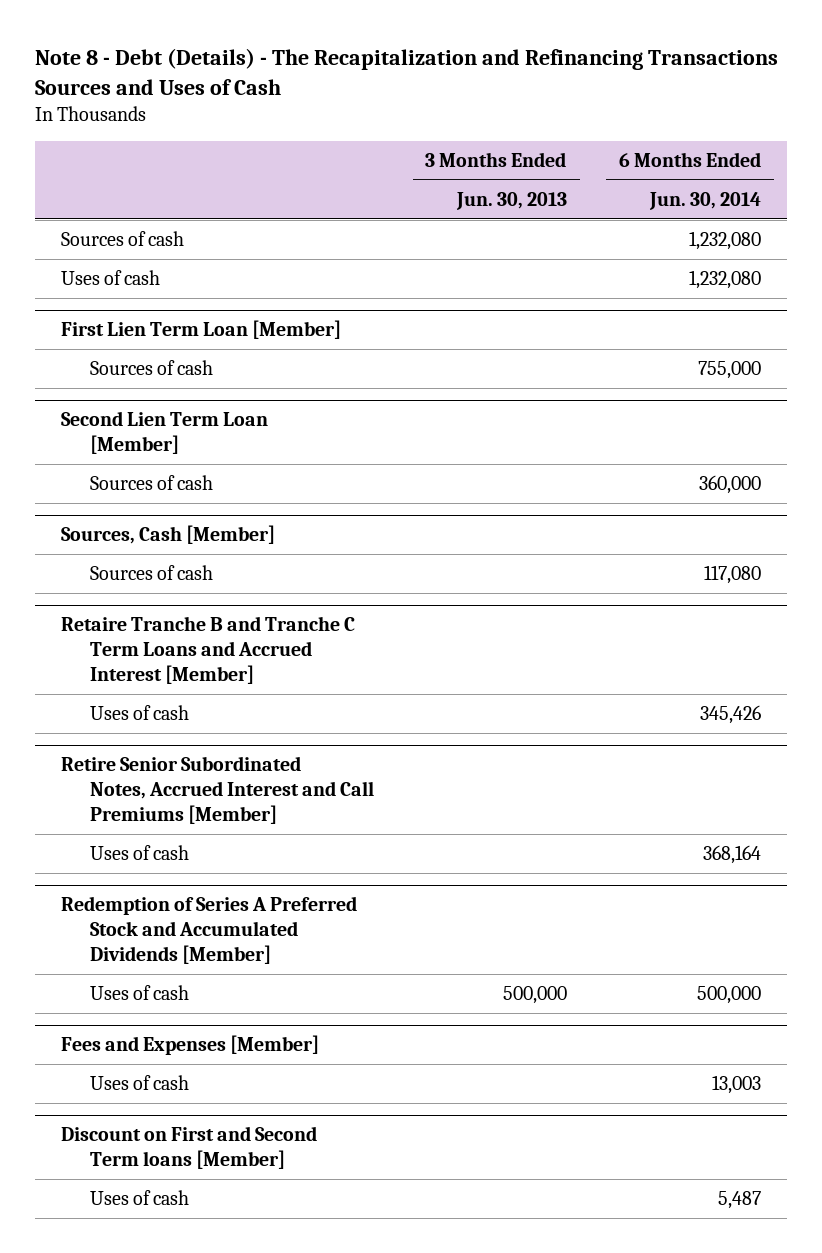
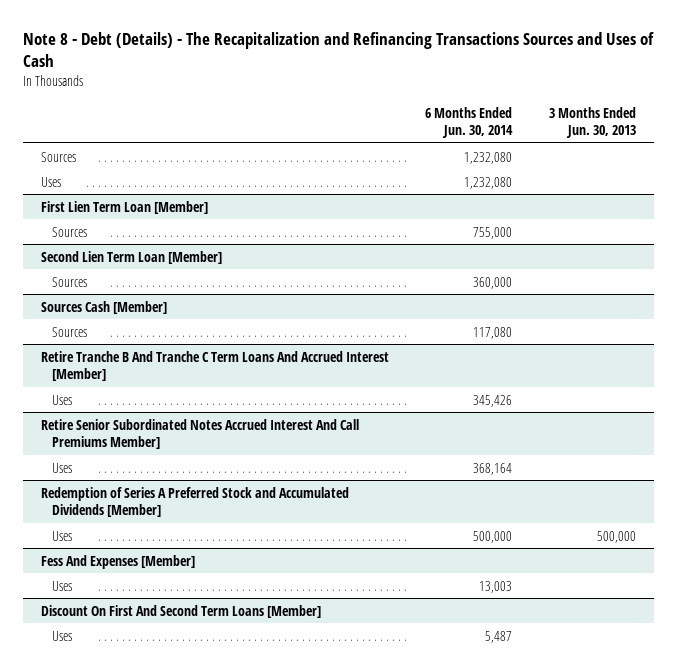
- | 3 Months Ended Jun. 30, 2013 | 6 Months Ended Jun. 30, 2014
+ | 6 Months Ended Jun. 30, 2014 | 3 Months Ended Jun. 30, 2013
- Sources of cash | | 1,232,080
- Uses of cash | | 1,232,080
+ Sources | 1,232,080 |
+ Uses | 1,232,080 |
@ First Lien Term Loan [Member]
- Sources of cash | | 755,000
+ Sources | 755,000 |
@ Second Lien Term Loan [Member]
- Sources of cash | | 360,000
- Sources, Cash [Member]
- Sources of cash | | 117,080
- Retaire Tranche B and Tranche C Term Loans and Accrued Interest [Member]
- Uses of cash | | 345,426
- Retire Senior Subordinated Notes, Accrued Interest and Call Premiums [Member]
- Uses of cash | | 368,164
@ Second Lien Term Loan [Member]
+ Sources | 360,000 |
+ Sources Cash [Member]
+ Sources | 117,080 |
+ Retire Tranche B And Tranche C Term Loans And Accrued Interest [Member]
+ Uses | 345,426 |
+ Retire Senior Subordinated Notes Accrued Interest And Call Premiums Member]
+ Uses | 368,164 |
@ Redemption of Series A Preferred Stock and Accumulated Dividends [Member]
- Uses of cash | 500,000 | 500,000
- Fees and Expenses [Member]
- Uses of cash | | 13,003
- Discount on First and Second Term loans [Member]
- Uses of cash | | 5,487
@ Redemption of Series A Preferred Stock and Accumulated Dividends [Member]
+ Uses | 500,000 | 500,000
+ Fess And Expenses [Member]
+ Uses | 13,003 |
+ Discount On First And Second Term Loans [Member]
+ Uses | 5,487 |

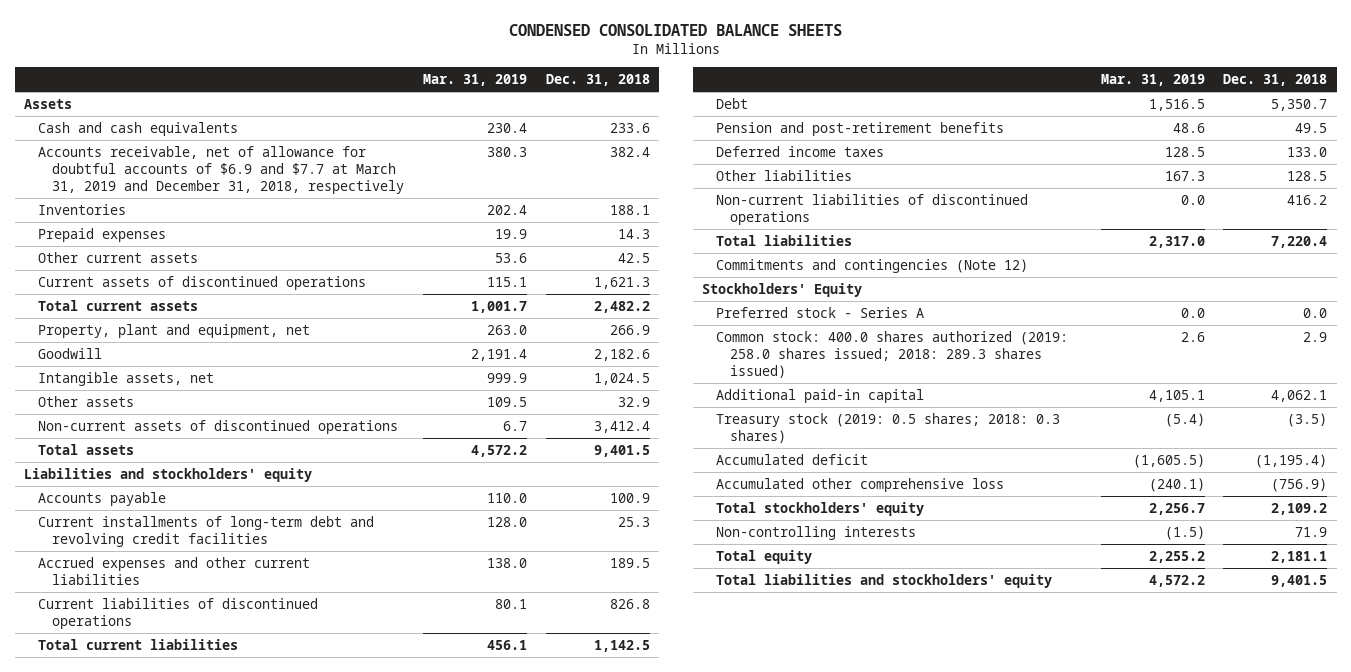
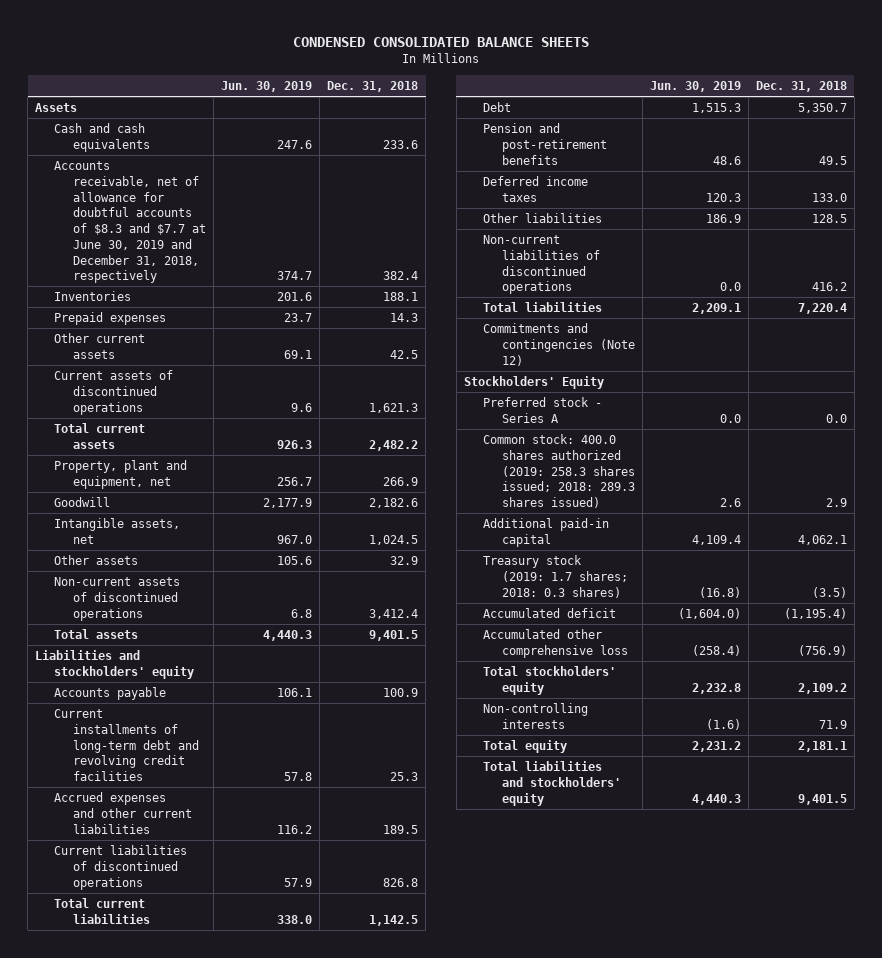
- | Mar. 31, 2019 | Dec. 31, 2018
+ | Jun. 30, 2019 | Dec. 31, 2018
- Accounts receivable, net of allowance for doubtful accounts of $6.9 and $7.7 at March 31, 2019 and December 31, 2018, respectively | 380.3 | 382.4
+ Accounts receivable, net of allowance for doubtful accounts of $8.3 and $7.7 at June 30, 2019 and December 31, 2018, respectively | 374.7 | 382.4
- Common stock: 400.0 shares authorized (2019: 258.0 shares issued; 2018: 289.3 shares issued) | 2.6 | 2.9
+ Common stock: 400.0 shares authorized (2019: 258.3 shares issued; 2018: 289.3 shares issued) | 2.6 | 2.9
- Treasury stock (2019: 0.5 shares; 2018: 0.3 shares) | (5.4) | (3.5)
+ Treasury stock (2019: 1.7 shares; 2018: 0.3 shares) | (16.8) | (3.5)

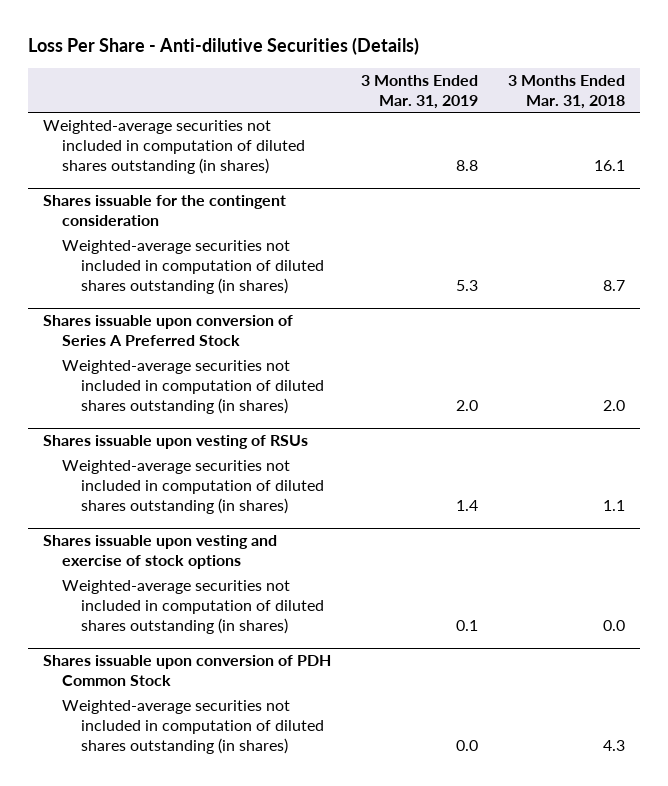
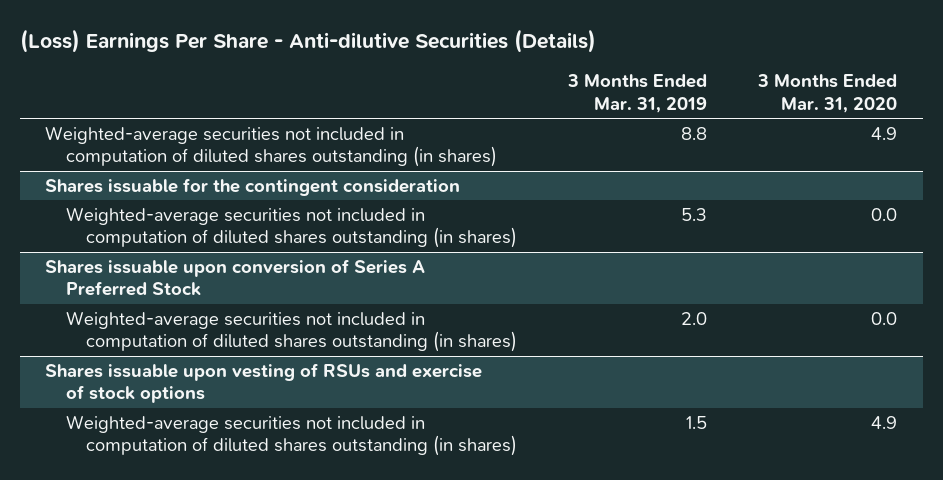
- Loss Per Share - Anti-dilutive Securities (Details)
+ (Loss) Earnings Per Share - Anti-dilutive Securities (Details)
- | 3 Months Ended Mar. 31, 2019 | 3 Months Ended Mar. 31, 2018
+ | 3 Months Ended Mar. 31, 2019 | 3 Months Ended Mar. 31, 2020
- Shares issuable upon vesting of RSUs
- Weighted-average securities not included in computation of diluted shares outstanding (in shares) | 1.4 | 1.1
- Shares issuable upon vesting and exercise of stock options
- Weighted-average securities not included in computation of diluted shares outstanding (in shares) | 0.1 | 0.0
- Shares issuable upon conversion of PDH Common Stock
- Weighted-average securities not included in computation of diluted shares outstanding (in shares) | 0.0 | 4.3
+ Shares issuable upon vesting of RSUs and exercise of stock options
+ Weighted-average securities not included in computation of diluted shares outstanding (in shares) | 1.5 | 4.9

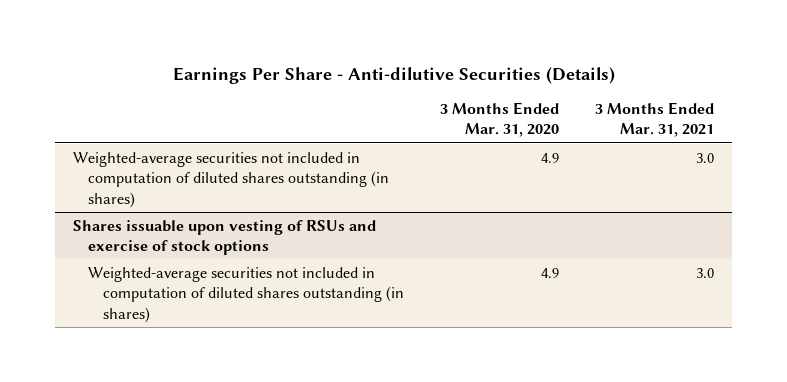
- (Loss) Earnings Per Share - Anti-dilutive Securities (Details)
+ Earnings Per Share - Anti-dilutive Securities (Details)
- | 3 Months Ended Mar. 31, 2019 | 3 Months Ended Mar. 31, 2020
+ | 3 Months Ended Mar. 31, 2020 | 3 Months Ended Mar. 31, 2021
- Shares issuable for the contingent consideration
- Weighted-average securities not included in computation of diluted shares outstanding (in shares) | 5.3 | 0.0
- Shares issuable upon conversion of Series A Preferred Stock
- Weighted-average securities not included in computation of diluted shares outstanding (in shares) | 2.0 | 0.0

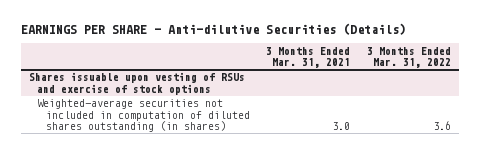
- Earnings Per Share - Anti-dilutive Securities (Details)
+ EARNINGS PER SHARE - Anti-dilutive Securities (Details)
- | 3 Months Ended Mar. 31, 2020 | 3 Months Ended Mar. 31, 2021
+ | 3 Months Ended Mar. 31, 2021 | 3 Months Ended Mar. 31, 2022
- Weighted-average securities not included in computation of diluted shares outstanding (in shares) | 4.9 | 3.0

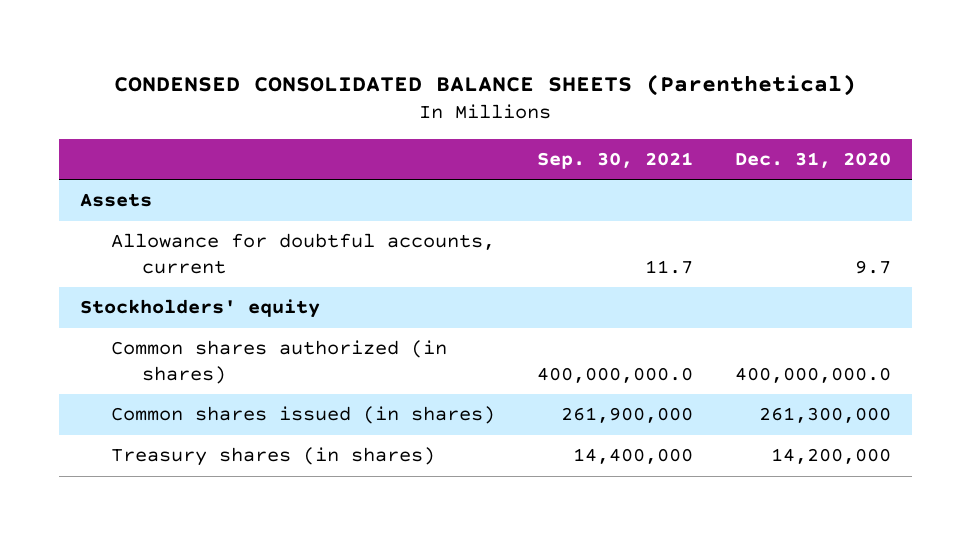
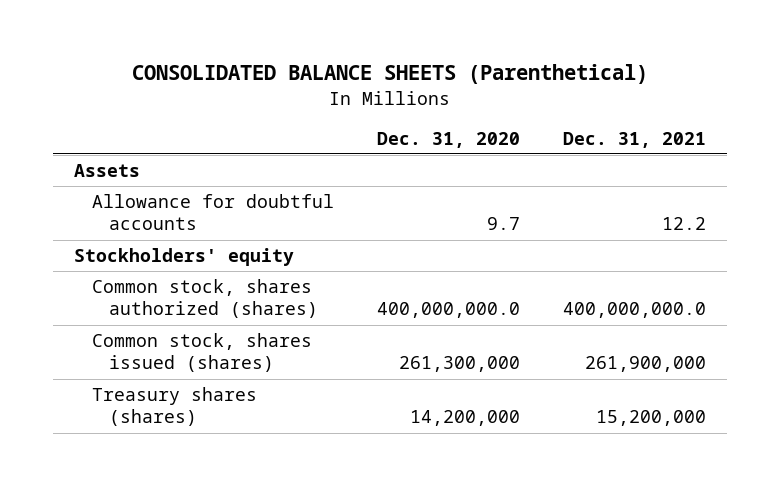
- CONDENSED CONSOLIDATED BALANCE SHEETS (Parenthetical)
+ CONSOLIDATED BALANCE SHEETS (Parenthetical)
- | Sep. 30, 2021 | Dec. 31, 2020
+ | Dec. 31, 2020 | Dec. 31, 2021
- Allowance for doubtful accounts, current | 11.7 | 9.7
+ Allowance for doubtful accounts | 9.7 | 12.2
- Common shares authorized (in shares) | 400,000,000.0 | 400,000,000.0
- Common shares issued (in shares) | 261,900,000 | 261,300,000
- Treasury shares (in shares) | 14,400,000 | 14,200,000
+ Common stock, shares authorized (shares) | 400,000,000.0 | 400,000,000.0
+ Common stock, shares issued (shares) | 261,300,000 | 261,900,000
+ Treasury shares (shares) | 14,200,000 | 15,200,000

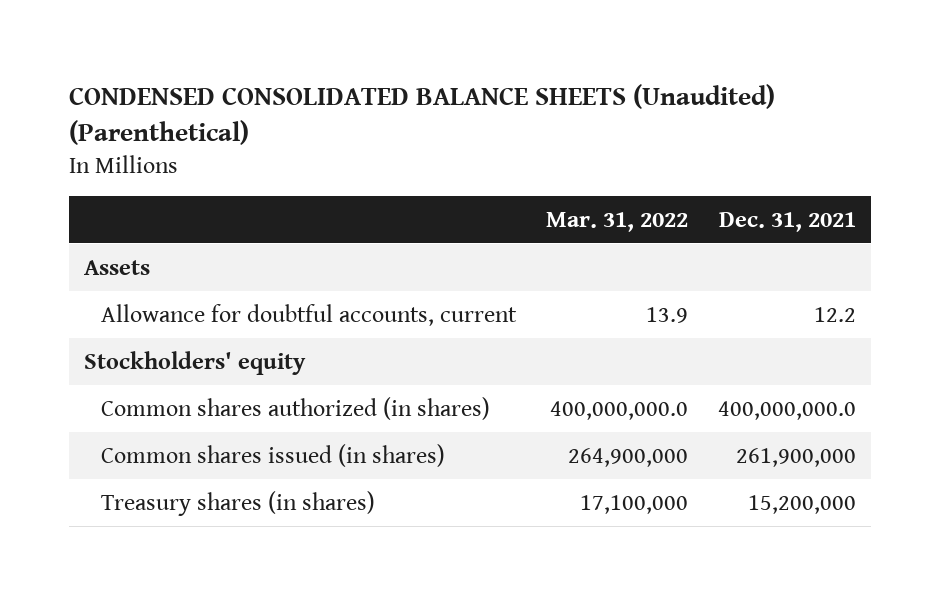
- CONSOLIDATED BALANCE SHEETS (Parenthetical)
+ CONDENSED CONSOLIDATED BALANCE SHEETS (Unaudited) (Parenthetical)
- | Dec. 31, 2020 | Dec. 31, 2021
+ | Mar. 31, 2022 | Dec. 31, 2021
- Allowance for doubtful accounts | 9.7 | 12.2
+ Allowance for doubtful accounts, current | 13.9 | 12.2
- Common stock, shares authorized (shares) | 400,000,000.0 | 400,000,000.0
- Common stock, shares issued (shares) | 261,300,000 | 261,900,000
- Treasury shares (shares) | 14,200,000 | 15,200,000
+ Common shares authorized (in shares) | 400,000,000.0 | 400,000,000.0
+ Common shares issued (in shares) | 264,900,000 | 261,900,000
+ Treasury shares (in shares) | 17,100,000 | 15,200,000

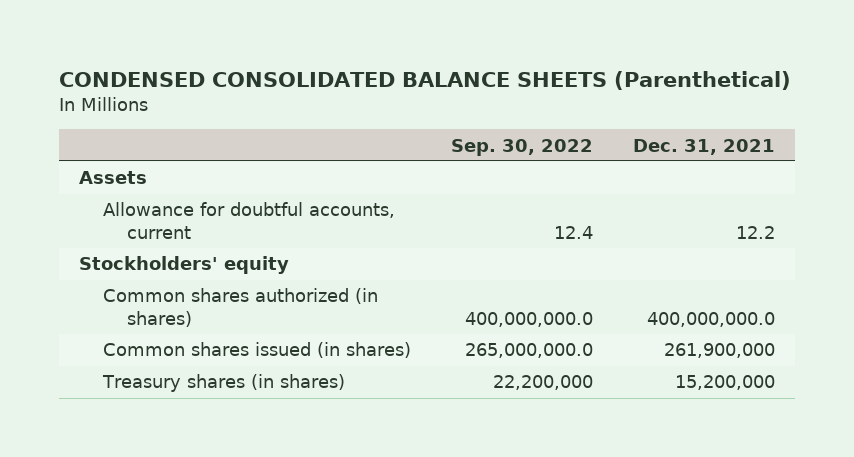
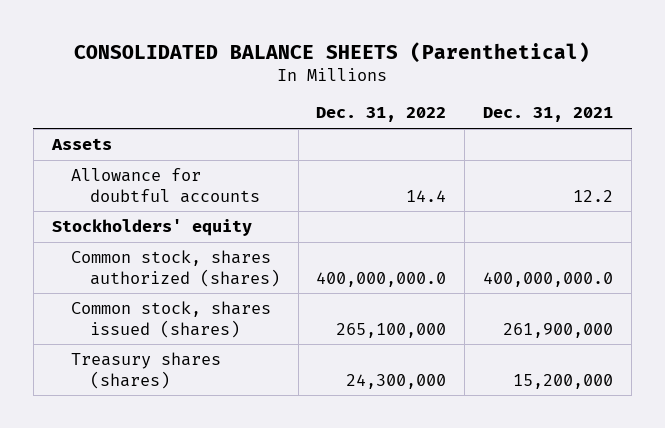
- CONDENSED CONSOLIDATED BALANCE SHEETS (Parenthetical)
+ CONSOLIDATED BALANCE SHEETS (Parenthetical)
- | Sep. 30, 2022 | Dec. 31, 2021
+ | Dec. 31, 2022 | Dec. 31, 2021
- Allowance for doubtful accounts, current | 12.4 | 12.2
+ Allowance for doubtful accounts | 14.4 | 12.2
- Common shares authorized (in shares) | 400,000,000.0 | 400,000,000.0
- Common shares issued (in shares) | 265,000,000.0 | 261,900,000
- Treasury shares (in shares) | 22,200,000 | 15,200,000
+ Common stock, shares authorized (shares) | 400,000,000.0 | 400,000,000.0
+ Common stock, shares issued (shares) | 265,100,000 | 261,900,000
+ Treasury shares (shares) | 24,300,000 | 15,200,000

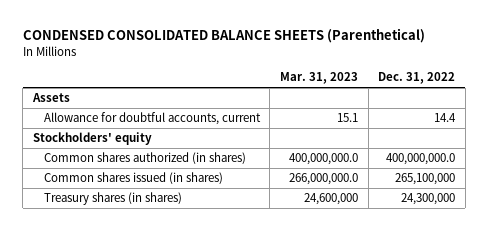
- CONSOLIDATED BALANCE SHEETS (Parenthetical)
+ CONDENSED CONSOLIDATED BALANCE SHEETS (Parenthetical)
- | Dec. 31, 2022 | Dec. 31, 2021
+ | Mar. 31, 2023 | Dec. 31, 2022
- Allowance for doubtful accounts | 14.4 | 12.2
+ Allowance for doubtful accounts, current | 15.1 | 14.4
- Common stock, shares authorized (shares) | 400,000,000.0 | 400,000,000.0
- Common stock, shares issued (shares) | 265,100,000 | 261,900,000
- Treasury shares (shares) | 24,300,000 | 15,200,000
+ Common shares authorized (in shares) | 400,000,000.0 | 400,000,000.0
+ Common shares issued (in shares) | 266,000,000.0 | 265,100,000
+ Treasury shares (in shares) | 24,600,000 | 24,300,000

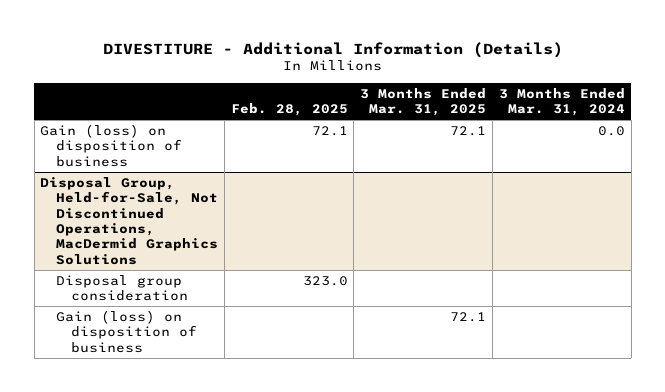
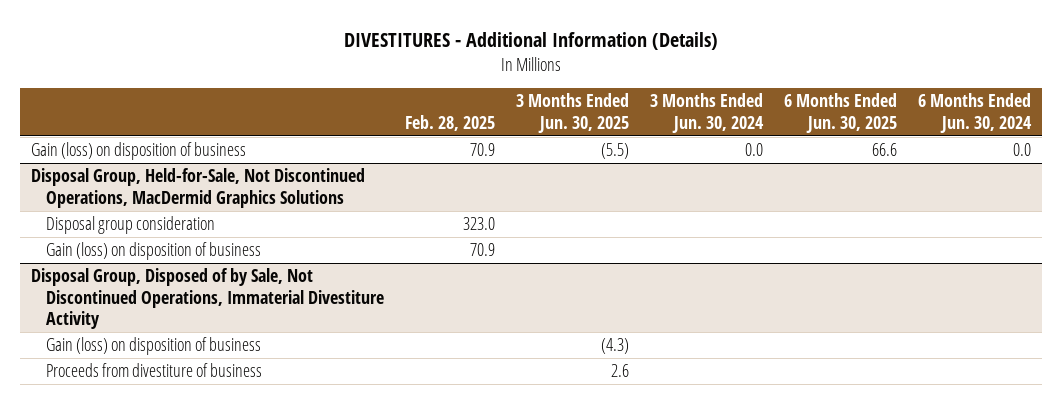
- DIVESTITURE - Additional Information (Details)
+ DIVESTITURES - Additional Information (Details)
- | Feb. 28, 2025 | 3 Months Ended Mar. 31, 2025 | 3 Months Ended Mar. 31, 2024
+ | Feb. 28, 2025 | 3 Months Ended Jun. 30, 2025 | 3 Months Ended Jun. 30, 2024 | 6 Months Ended Jun. 30, 2025 | 6 Months Ended Jun. 30, 2024
- Gain (loss) on disposition of business | 72.1 | 72.1 | 0.0
+ Gain (loss) on disposition of business | 70.9 | (5.5) | 0.0 | 66.6 | 0.0
@ Disposal Group, Held-for-Sale, Not Discontinued Operations, MacDermid Graphics Solutions
+ Gain (loss) on disposition of business | 70.9 | | | |
+ Disposal Group, Disposed of by Sale, Not Discontinued Operations, Immaterial Divestiture Activity
+ Proceeds from divestiture of business | | 2.6 | | |

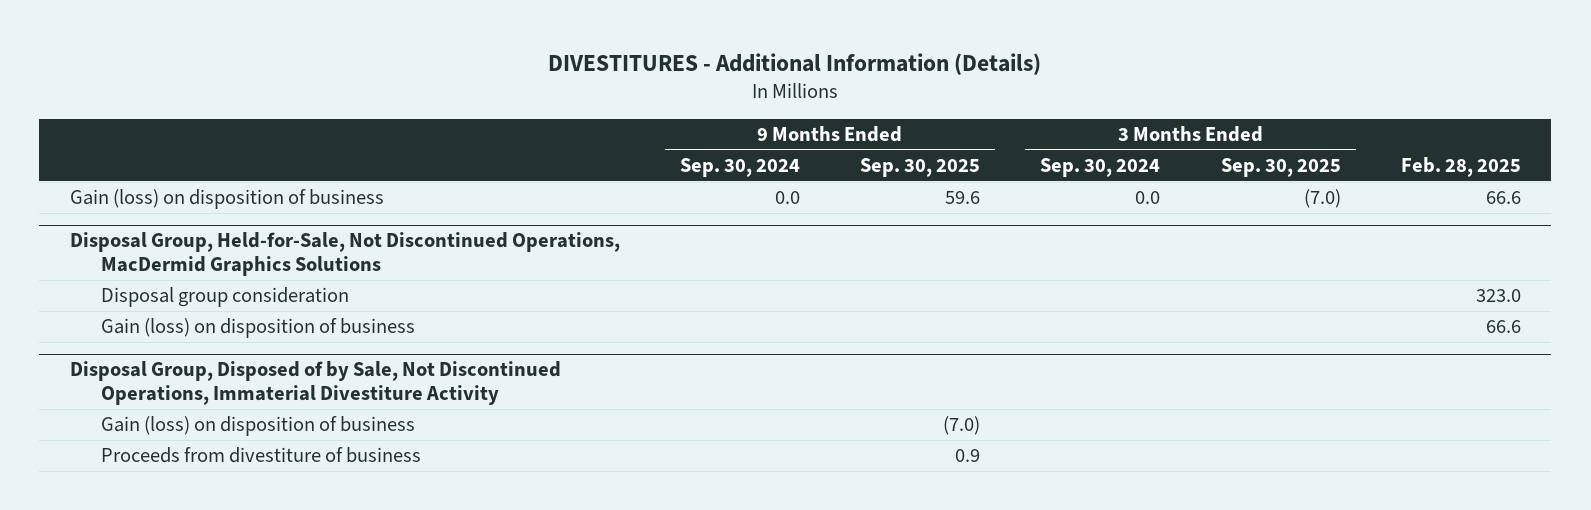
- | Feb. 28, 2025 | 3 Months Ended Jun. 30, 2025 | 3 Months Ended Jun. 30, 2024 | 6 Months Ended Jun. 30, 2025 | 6 Months Ended Jun. 30, 2024
+ | 9 Months Ended Sep. 30, 2024 | 9 Months Ended Sep. 30, 2025 | 3 Months Ended Sep. 30, 2024 | 3 Months Ended Sep. 30, 2025 | Feb. 28, 2025
- Gain (loss) on disposition of business | 70.9 | (5.5) | 0.0 | 66.6 | 0.0
+ Gain (loss) on disposition of business | 0.0 | 59.6 | 0.0 | (7.0) | 66.6
@ Disposal Group, Held-for-Sale, Not Discontinued Operations, MacDermid Graphics Solutions
- Gain (loss) on disposition of business | 70.9 | | | |
+ Gain (loss) on disposition of business | | | | | 66.6

